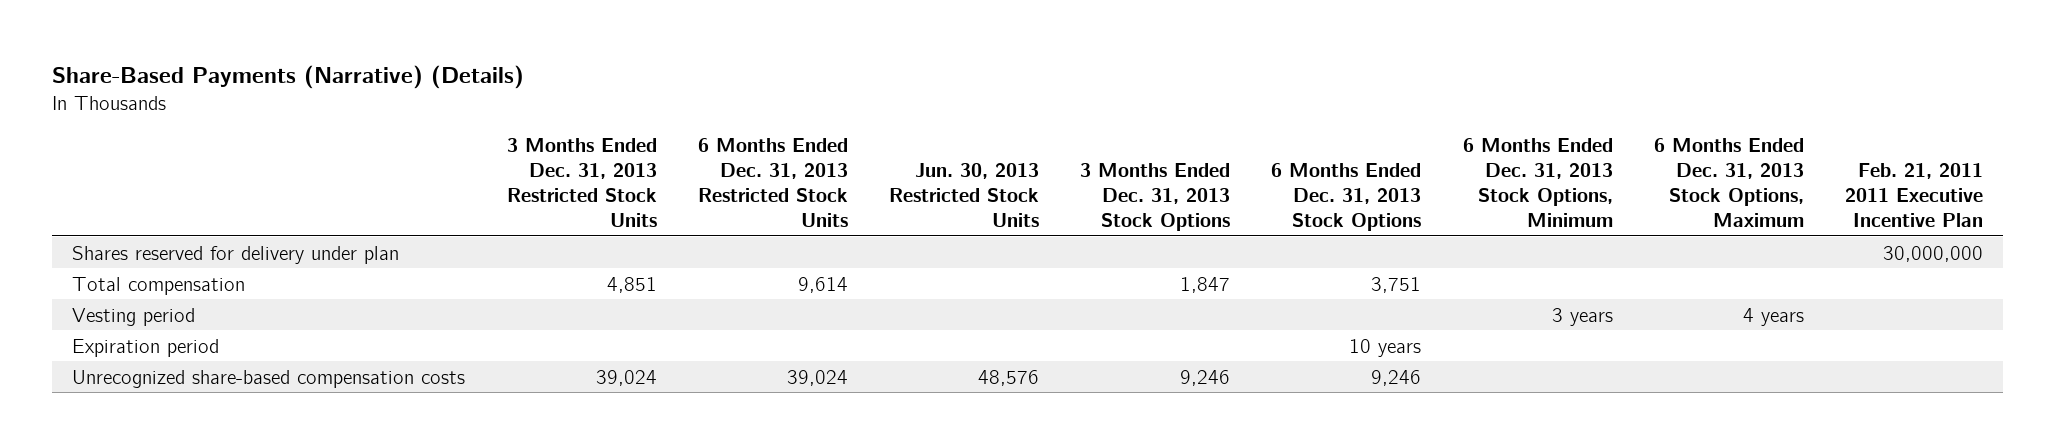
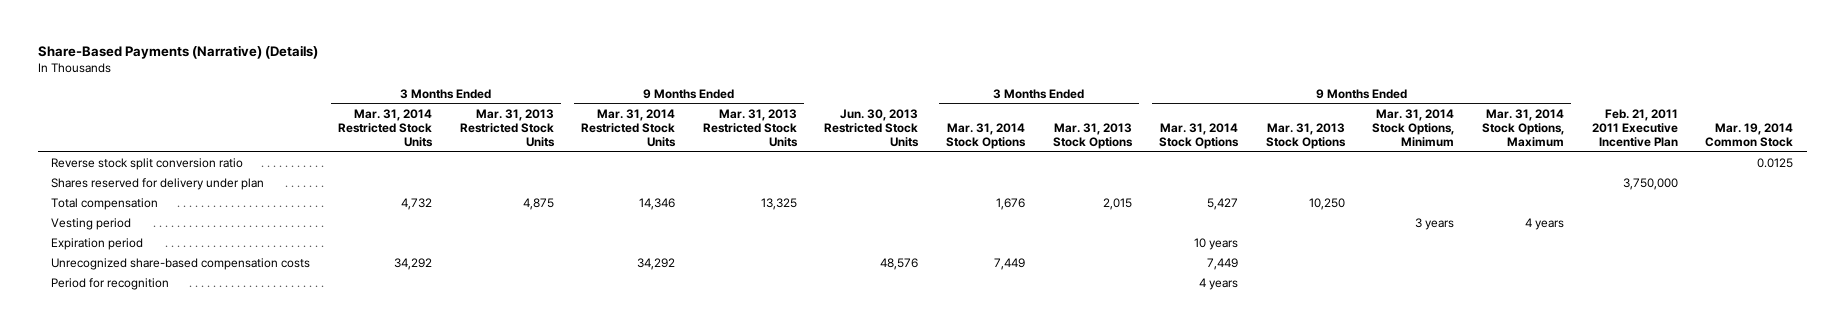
- | 3 Months Ended Dec. 31, 2013 Restricted Stock Units | 6 Months Ended Dec. 31, 2013 Restricted Stock Units | Jun. 30, 2013 Restricted Stock Units | 3 Months Ended Dec. 31, 2013 Stock Options | 6 Months Ended Dec. 31, 2013 Stock Options | 6 Months Ended Dec. 31, 2013 Stock Options, Minimum | 6 Months Ended Dec. 31, 2013 Stock Options, Maximum | Feb. 21, 2011 2011 Executive Incentive Plan
+ | 3 Months Ended Mar. 31, 2014 Restricted Stock Units | 3 Months Ended Mar. 31, 2013 Restricted Stock Units | 9 Months Ended Mar. 31, 2014 Restricted Stock Units | 9 Months Ended Mar. 31, 2013 Restricted Stock Units | Jun. 30, 2013 Restricted Stock Units | 3 Months Ended Mar. 31, 2014 Stock Options | 3 Months Ended Mar. 31, 2013 Stock Options | 9 Months Ended Mar. 31, 2014 Stock Options | 9 Months Ended Mar. 31, 2013 Stock Options | 9 Months Ended Mar. 31, 2014 Stock Options, Minimum | 9 Months Ended Mar. 31, 2014 Stock Options, Maximum | Feb. 21, 2011 2011 Executive Incentive Plan | Mar. 19, 2014 Common Stock
- Shares reserved for delivery under plan | | | | | | | | 30,000,000
+ Reverse stock split conversion ratio | | | | | | | | | | | | | 0.0125
+ Shares reserved for delivery under plan | | | | | | | | | | | | 3,750,000 |
+ Period for recognition | | | | | | | | 4 years | | | | |

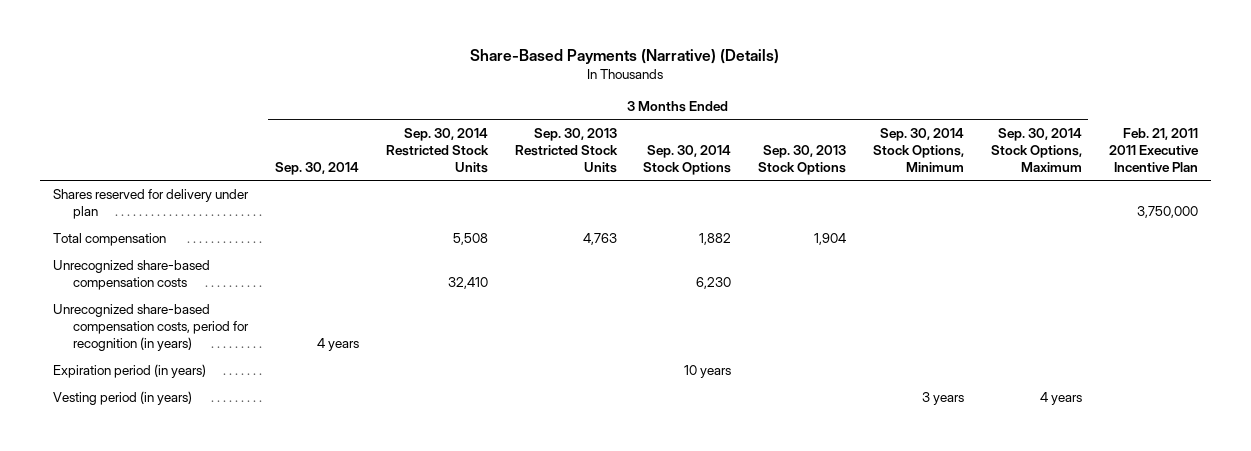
- | 3 Months Ended Mar. 31, 2014 Restricted Stock Units | 3 Months Ended Mar. 31, 2013 Restricted Stock Units | 9 Months Ended Mar. 31, 2014 Restricted Stock Units | 9 Months Ended Mar. 31, 2013 Restricted Stock Units | Jun. 30, 2013 Restricted Stock Units | 3 Months Ended Mar. 31, 2014 Stock Options | 3 Months Ended Mar. 31, 2013 Stock Options | 9 Months Ended Mar. 31, 2014 Stock Options | 9 Months Ended Mar. 31, 2013 Stock Options | 9 Months Ended Mar. 31, 2014 Stock Options, Minimum | 9 Months Ended Mar. 31, 2014 Stock Options, Maximum | Feb. 21, 2011 2011 Executive Incentive Plan | Mar. 19, 2014 Common Stock
+ | 3 Months Ended Sep. 30, 2014 | 3 Months Ended Sep. 30, 2014 Restricted Stock Units | 3 Months Ended Sep. 30, 2013 Restricted Stock Units | 3 Months Ended Sep. 30, 2014 Stock Options | 3 Months Ended Sep. 30, 2013 Stock Options | 3 Months Ended Sep. 30, 2014 Stock Options, Minimum | 3 Months Ended Sep. 30, 2014 Stock Options, Maximum | Feb. 21, 2011 2011 Executive Incentive Plan
- Reverse stock split conversion ratio | | | | | | | | | | | | | 0.0125
- Vesting period | | | | | | | | | | 3 years | 4 years | |
- Expiration period | | | | | | | | 10 years | | | | |
- Period for recognition | | | | | | | | 4 years | | | | |
+ Unrecognized share-based compensation costs, period for recognition (in years) | 4 years | | | | | | |
+ Expiration period (in years) | | | | 10 years | | | |
+ Vesting period (in years) | | | | | | 3 years | 4 years |

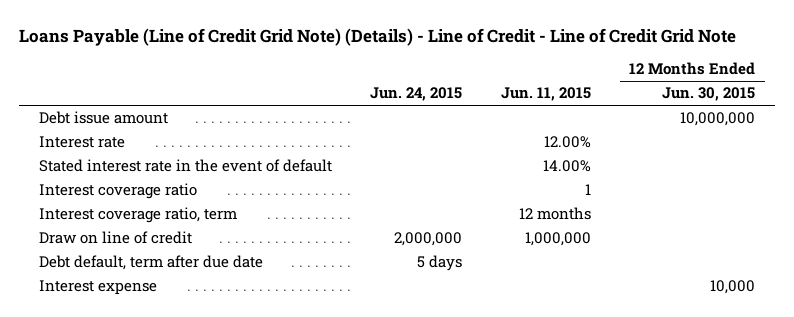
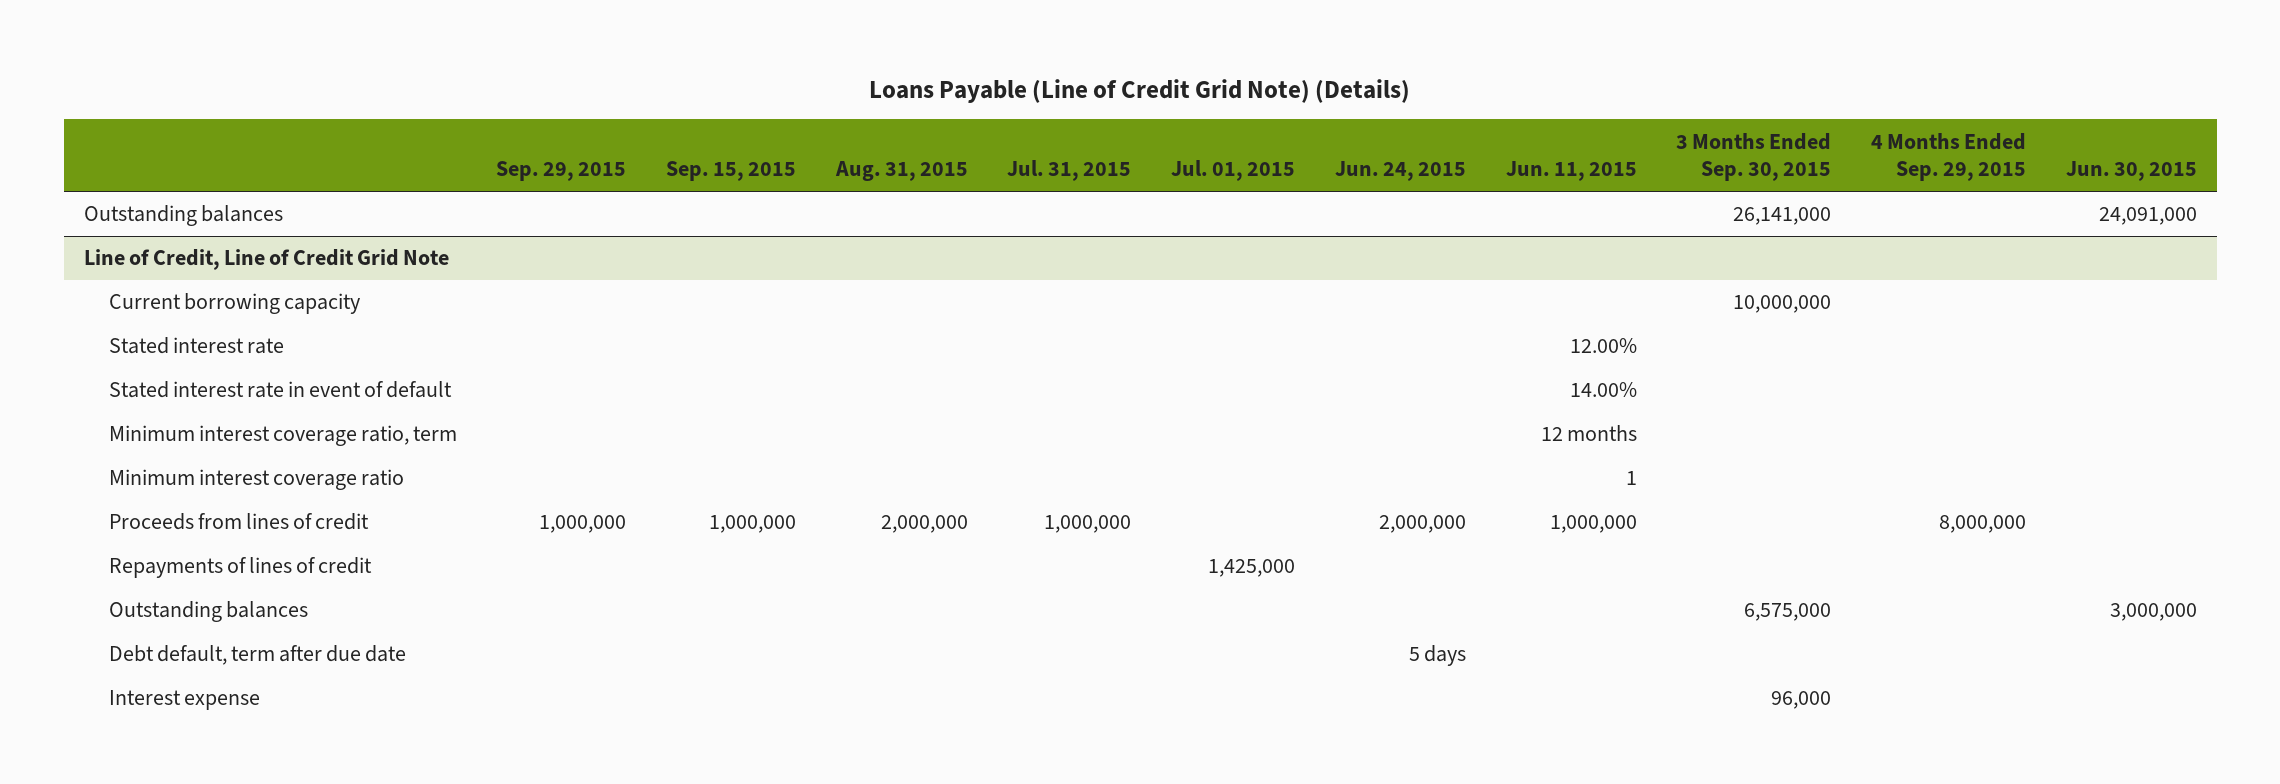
- Loans Payable (Line of Credit Grid Note) (Details) - Line of Credit - Line of Credit Grid Note
+ Loans Payable (Line of Credit Grid Note) (Details)
- | Jun. 24, 2015 | Jun. 11, 2015 | 12 Months Ended Jun. 30, 2015
+ | Sep. 29, 2015 | Sep. 15, 2015 | Aug. 31, 2015 | Jul. 31, 2015 | Jul. 01, 2015 | Jun. 24, 2015 | Jun. 11, 2015 | 3 Months Ended Sep. 30, 2015 | 4 Months Ended Sep. 29, 2015 | Jun. 30, 2015
- Debt issue amount | | | 10,000,000
- Interest rate | | 12.00% |
- Stated interest rate in the event of default | | 14.00% |
- Interest coverage ratio | | 1 |
- Interest coverage ratio, term | | 12 months |
- Draw on line of credit | 2,000,000 | 1,000,000 |
- Debt default, term after due date | 5 days | |
- Interest expense | | | 10,000
+ Outstanding balances | | | | | | | | 26,141,000 | | 24,091,000
+ Line of Credit, Line of Credit Grid Note
+ Current borrowing capacity | | | | | | | | 10,000,000 | |
+ Stated interest rate | | | | | | | 12.00% | | |
+ Stated interest rate in event of default | | | | | | | 14.00% | | |
+ Minimum interest coverage ratio, term | | | | | | | 12 months | | |
+ Minimum interest coverage ratio | | | | | | | 1 | | |
+ Proceeds from lines of credit | 1,000,000 | 1,000,000 | 2,000,000 | 1,000,000 | | 2,000,000 | 1,000,000 | | 8,000,000 |
+ Repayments of lines of credit | | | | | 1,425,000 | | | | |
+ Outstanding balances | | | | | | | | 6,575,000 | | 3,000,000
+ Debt default, term after due date | | | | | | 5 days | | | |
+ Interest expense | | | | | | | | 96,000 | |

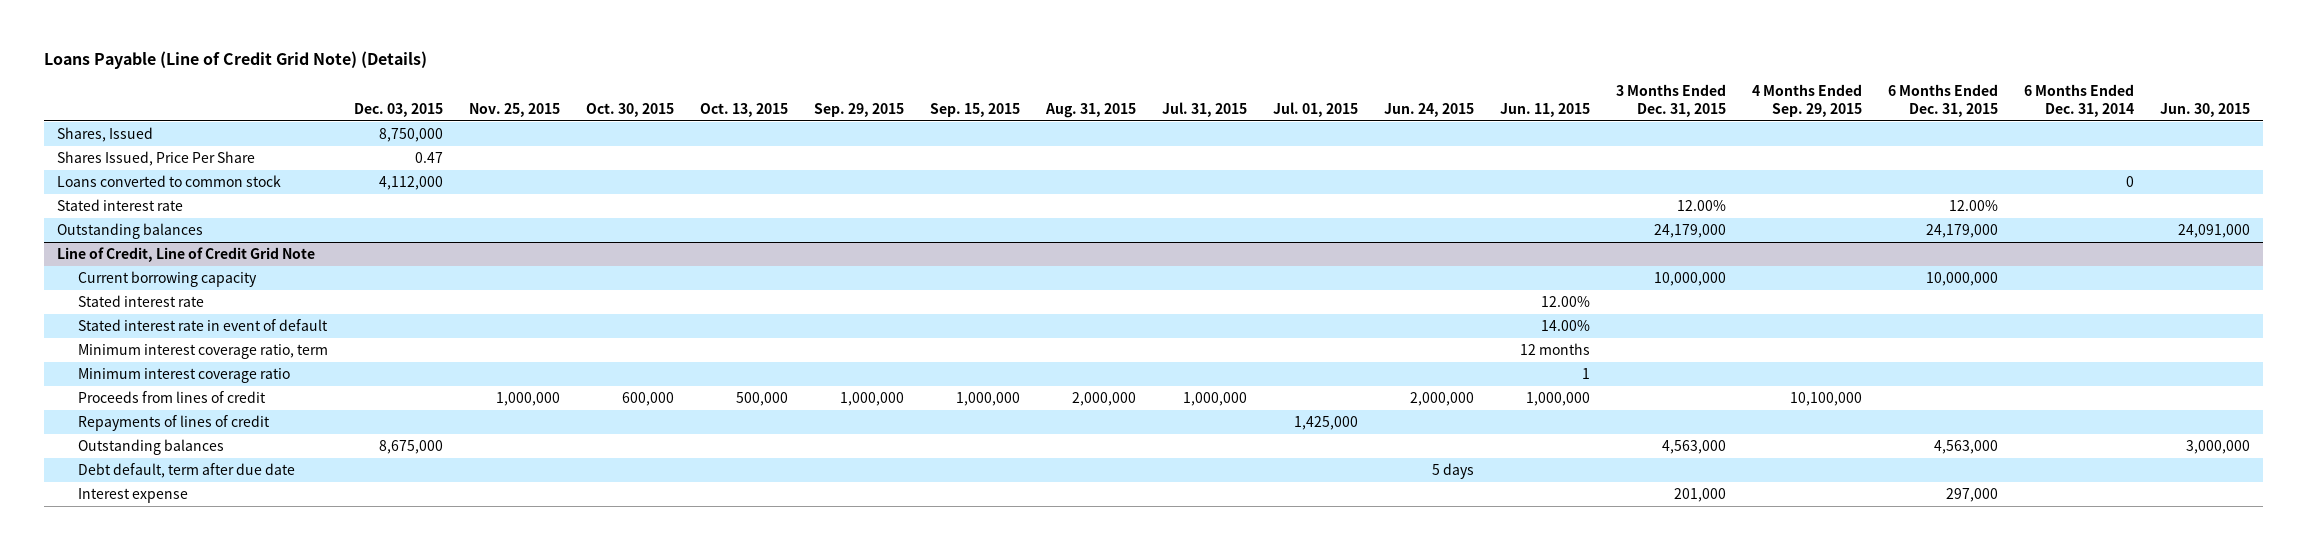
- | Sep. 29, 2015 | Sep. 15, 2015 | Aug. 31, 2015 | Jul. 31, 2015 | Jul. 01, 2015 | Jun. 24, 2015 | Jun. 11, 2015 | 3 Months Ended Sep. 30, 2015 | 4 Months Ended Sep. 29, 2015 | Jun. 30, 2015
+ | Dec. 03, 2015 | Nov. 25, 2015 | Oct. 30, 2015 | Oct. 13, 2015 | Sep. 29, 2015 | Sep. 15, 2015 | Aug. 31, 2015 | Jul. 31, 2015 | Jul. 01, 2015 | Jun. 24, 2015 | Jun. 11, 2015 | 3 Months Ended Dec. 31, 2015 | 4 Months Ended Sep. 29, 2015 | 6 Months Ended Dec. 31, 2015 | 6 Months Ended Dec. 31, 2014 | Jun. 30, 2015
+ Shares, Issued | 8,750,000 | | | | | | | | | | | | | | |
+ Shares Issued, Price Per Share | 0.47 | | | | | | | | | | | | | | |
+ Loans converted to common stock | 4,112,000 | | | | | | | | | | | | | | 0 |
+ Stated interest rate | | | | | | | | | | | | 12.00% | | 12.00% | |
@ Line of Credit, Line of Credit Grid Note
- Proceeds from lines of credit | 1,000,000 | 1,000,000 | 2,000,000 | 1,000,000 | | 2,000,000 | 1,000,000 | | 8,000,000 |
+ Proceeds from lines of credit | | 1,000,000 | 600,000 | 500,000 | 1,000,000 | 1,000,000 | 2,000,000 | 1,000,000 | | 2,000,000 | 1,000,000 | | 10,100,000 | | |

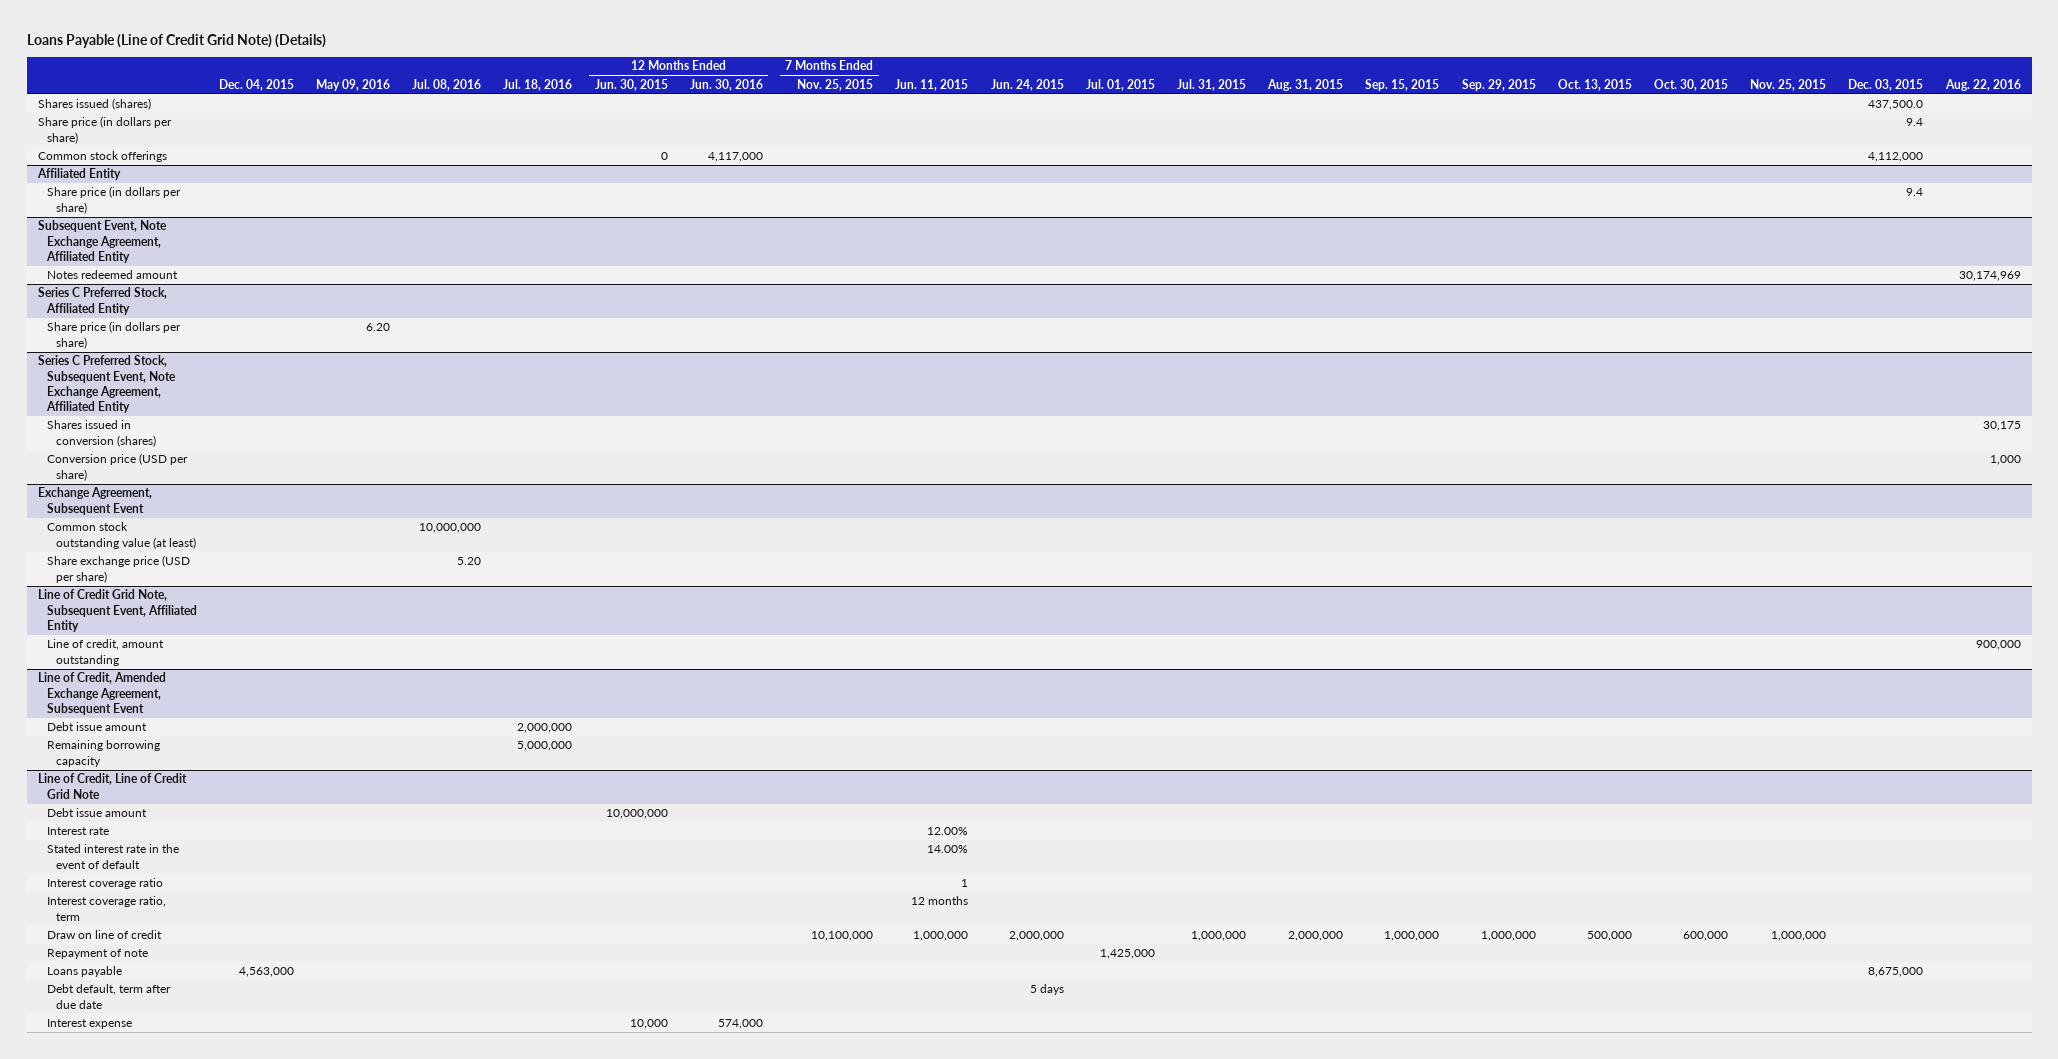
- | Dec. 03, 2015 | Nov. 25, 2015 | Oct. 30, 2015 | Oct. 13, 2015 | Sep. 29, 2015 | Sep. 15, 2015 | Aug. 31, 2015 | Jul. 31, 2015 | Jul. 01, 2015 | Jun. 24, 2015 | Jun. 11, 2015 | 3 Months Ended Dec. 31, 2015 | 4 Months Ended Sep. 29, 2015 | 6 Months Ended Dec. 31, 2015 | 6 Months Ended Dec. 31, 2014 | Jun. 30, 2015
+ | Dec. 04, 2015 | May 09, 2016 | Jul. 08, 2016 | Jul. 18, 2016 | 12 Months Ended Jun. 30, 2015 | 12 Months Ended Jun. 30, 2016 | 7 Months Ended Nov. 25, 2015 | Jun. 11, 2015 | Jun. 24, 2015 | Jul. 01, 2015 | Jul. 31, 2015 | Aug. 31, 2015 | Sep. 15, 2015 | Sep. 29, 2015 | Oct. 13, 2015 | Oct. 30, 2015 | Nov. 25, 2015 | Dec. 03, 2015 | Aug. 22, 2016
- Shares, Issued | 8,750,000 | | | | | | | | | | | | | | |
- Shares Issued, Price Per Share | 0.47 | | | | | | | | | | | | | | |
- Loans converted to common stock | 4,112,000 | | | | | | | | | | | | | | 0 |
- Stated interest rate | | | | | | | | | | | | 12.00% | | 12.00% | |
- Outstanding balances | | | | | | | | | | | | 24,179,000 | | 24,179,000 | | 24,091,000
+ Shares issued (shares) | | | | | | | | | | | | | | | | | | 437,500.0 |
+ Share price (in dollars per share) | | | | | | | | | | | | | | | | | | 9.4 |
+ Common stock offerings | | | | | 0 | 4,117,000 | | | | | | | | | | | | 4,112,000 |
+ Affiliated Entity
+ Share price (in dollars per share) | | | | | | | | | | | | | | | | | | 9.4 |
+ Subsequent Event, Note Exchange Agreement, Affiliated Entity
+ Notes redeemed amount | | | | | | | | | | | | | | | | | | | 30,174,969
+ Series C Preferred Stock, Affiliated Entity
+ Share price (in dollars per share) | | 6.20 | | | | | | | | | | | | | | | | |
+ Series C Preferred Stock, Subsequent Event, Note Exchange Agreement, Affiliated Entity
+ Shares issued in conversion (shares) | | | | | | | | | | | | | | | | | | | 30,175
+ Conversion price (USD per share) | | | | | | | | | | | | | | | | | | | 1,000
+ Exchange Agreement, Subsequent Event
+ Common stock outstanding value (at least) | | | 10,000,000 | | | | | | | | | | | | | | | |
+ Share exchange price (USD per share) | | | 5.20 | | | | | | | | | | | | | | | |
+ Line of Credit Grid Note, Subsequent Event, Affiliated Entity
+ Line of credit, amount outstanding | | | | | | | | | | | | | | | | | | | 900,000
+ Line of Credit, Amended Exchange Agreement, Subsequent Event
+ Debt issue amount | | | | 2,000,000 | | | | | | | | | | | | | | |
+ Remaining borrowing capacity | | | | 5,000,000 | | | | | | | | | | | | | | |
@ Line of Credit, Line of Credit Grid Note
- Current borrowing capacity | | | | | | | | | | | | 10,000,000 | | 10,000,000 | |
- Stated interest rate | | | | | | | | | | | 12.00% | | | | |
- Stated interest rate in event of default | | | | | | | | | | | 14.00% | | | | |
- Minimum interest coverage ratio, term | | | | | | | | | | | 12 months | | | | |
- Minimum interest coverage ratio | | | | | | | | | | | 1 | | | | |
- Proceeds from lines of credit | | 1,000,000 | 600,000 | 500,000 | 1,000,000 | 1,000,000 | 2,000,000 | 1,000,000 | | 2,000,000 | 1,000,000 | | 10,100,000 | | |
- Repayments of lines of credit | | | | | | | | | 1,425,000 | | | | | | |
- Outstanding balances | 8,675,000 | | | | | | | | | | | 4,563,000 | | 4,563,000 | | 3,000,000
+ Debt issue amount | | | | | 10,000,000 | | | | | | | | | | | | | |
+ Interest rate | | | | | | | | 12.00% | | | | | | | | | | |
+ Stated interest rate in the event of default | | | | | | | | 14.00% | | | | | | | | | | |
+ Interest coverage ratio | | | | | | | | 1 | | | | | | | | | | |
+ Interest coverage ratio, term | | | | | | | | 12 months | | | | | | | | | | |
+ Draw on line of credit | | | | | | | 10,100,000 | 1,000,000 | 2,000,000 | | 1,000,000 | 2,000,000 | 1,000,000 | 1,000,000 | 500,000 | 600,000 | 1,000,000 | |
+ Repayment of note | | | | | | | | | | 1,425,000 | | | | | | | | |
+ Loans payable | 4,563,000 | | | | | | | | | | | | | | | | | 8,675,000 |

